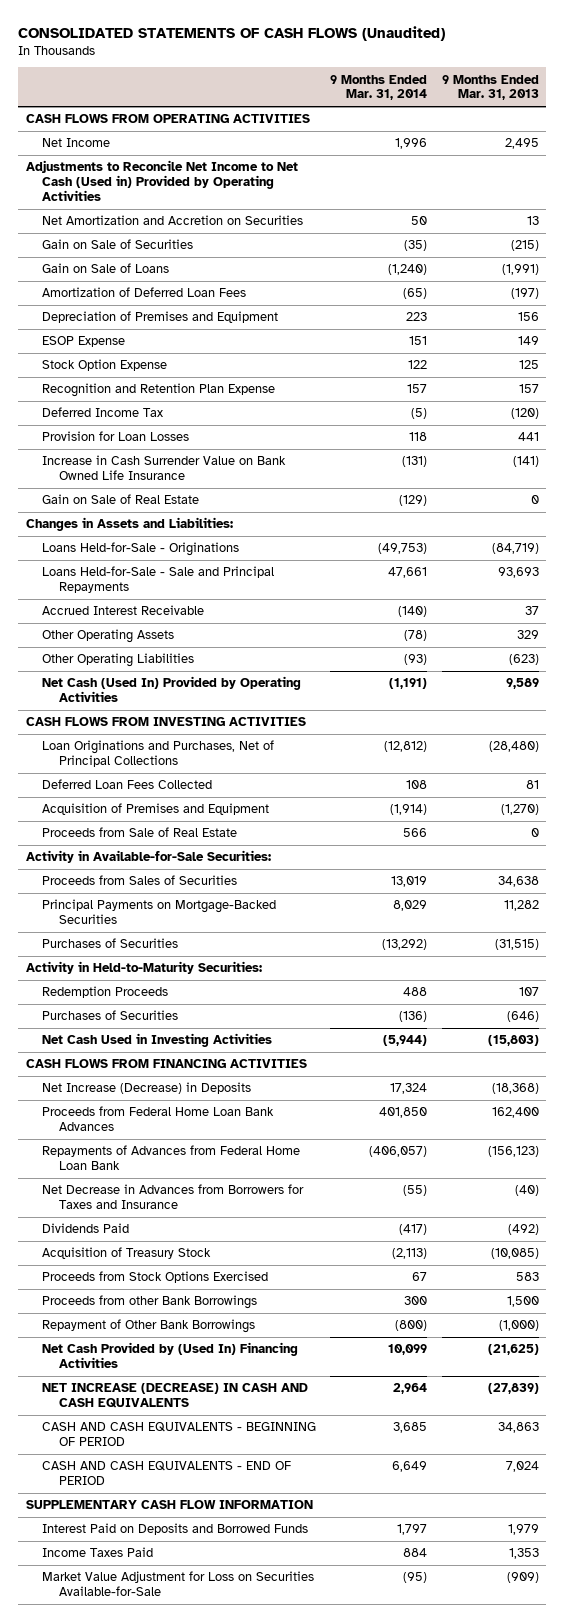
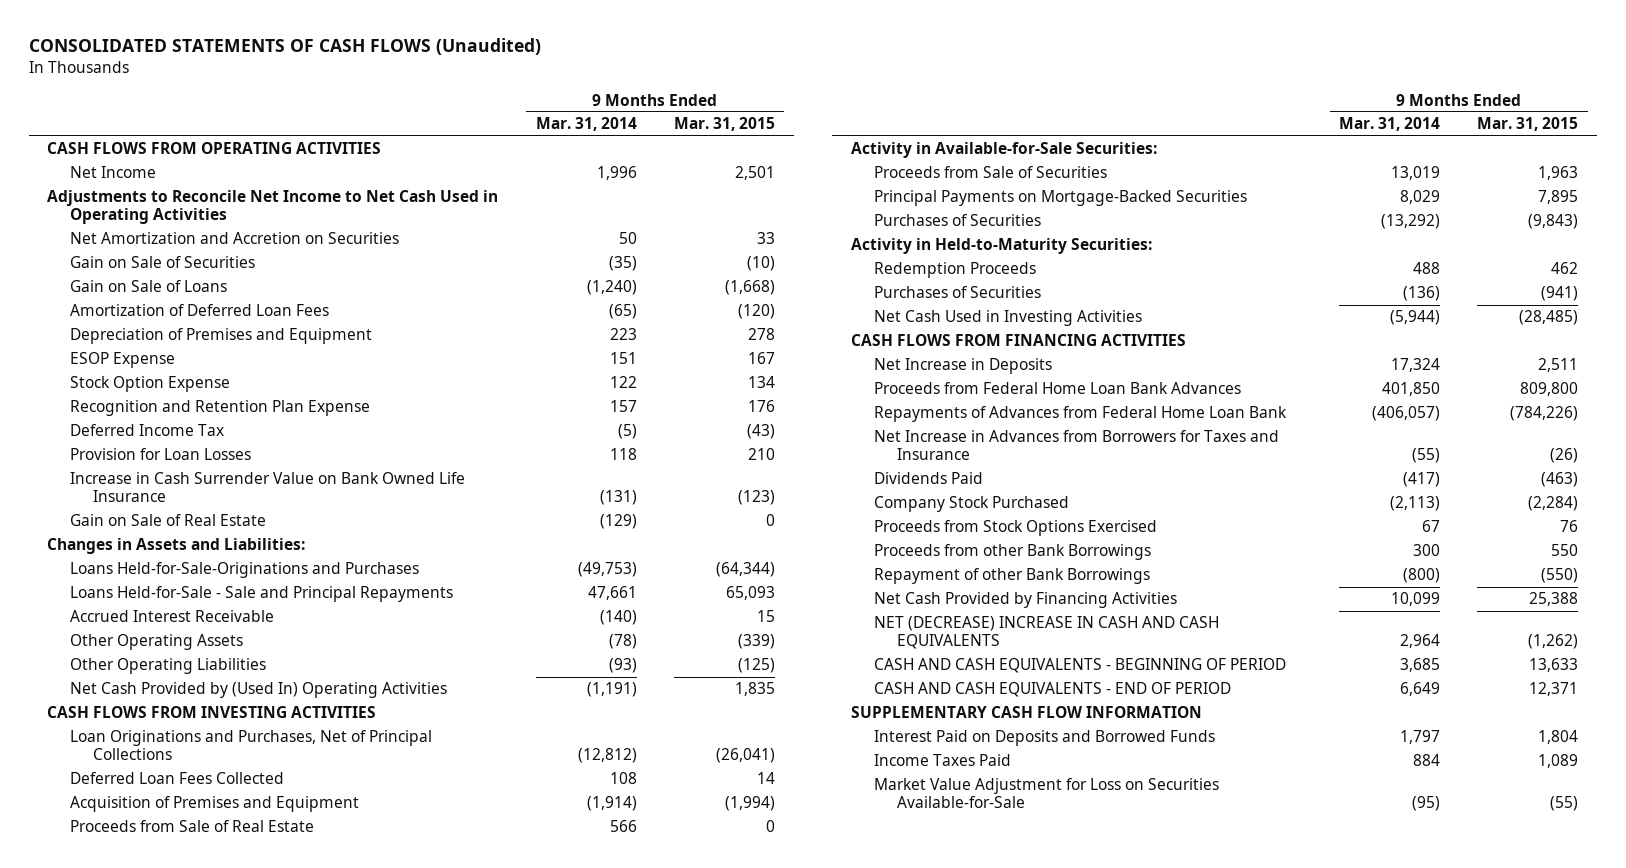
- | 9 Months Ended Mar. 31, 2014 | 9 Months Ended Mar. 31, 2013
+ | 9 Months Ended Mar. 31, 2014 | 9 Months Ended Mar. 31, 2015
- Adjustments to Reconcile Net Income to Net Cash (Used in) Provided by Operating Activities
+ Adjustments to Reconcile Net Income to Net Cash Used in Operating Activities
- Loans Held-for-Sale - Originations | (49,753) | (84,719)
+ Loans Held-for-Sale-Originations and Purchases | (49,753) | (64,344)
- Net Cash (Used In) Provided by Operating Activities | (1,191) | 9,589
+ Net Cash Provided by (Used In) Operating Activities | (1,191) | 1,835
- Proceeds from Sales of Securities | 13,019 | 34,638
+ Proceeds from Sale of Securities | 13,019 | 1,963
- Net Increase (Decrease) in Deposits | 17,324 | (18,368)
+ Net Increase in Deposits | 17,324 | 2,511
- Net Decrease in Advances from Borrowers for Taxes and Insurance | (55) | (40)
+ Net Increase in Advances from Borrowers for Taxes and Insurance | (55) | (26)
- Acquisition of Treasury Stock | (2,113) | (10,085)
+ Company Stock Purchased | (2,113) | (2,284)
- Repayment of Other Bank Borrowings | (800) | (1,000)
- Net Cash Provided by (Used In) Financing Activities | 10,099 | (21,625)
- NET INCREASE (DECREASE) IN CASH AND CASH EQUIVALENTS | 2,964 | (27,839)
+ Repayment of other Bank Borrowings | (800) | (550)
+ Net Cash Provided by Financing Activities | 10,099 | 25,388
+ NET (DECREASE) INCREASE IN CASH AND CASH EQUIVALENTS | 2,964 | (1,262)

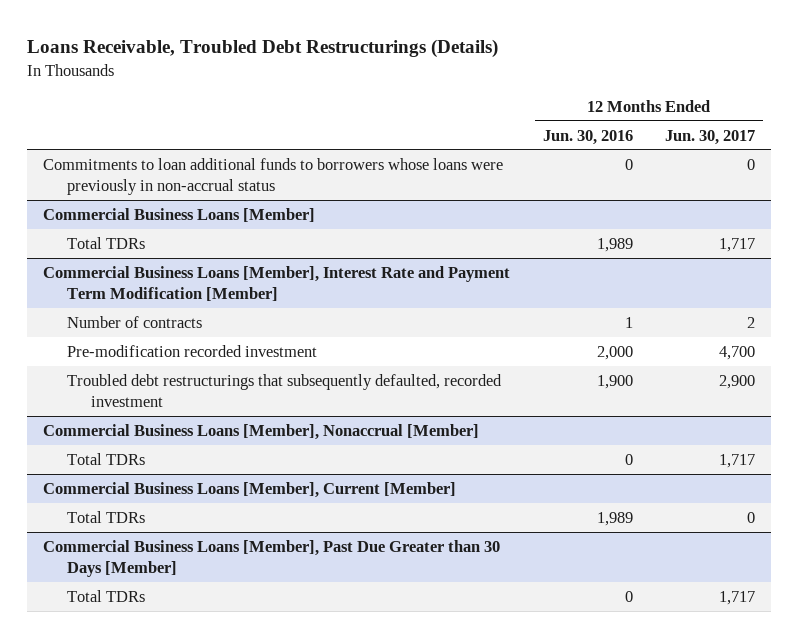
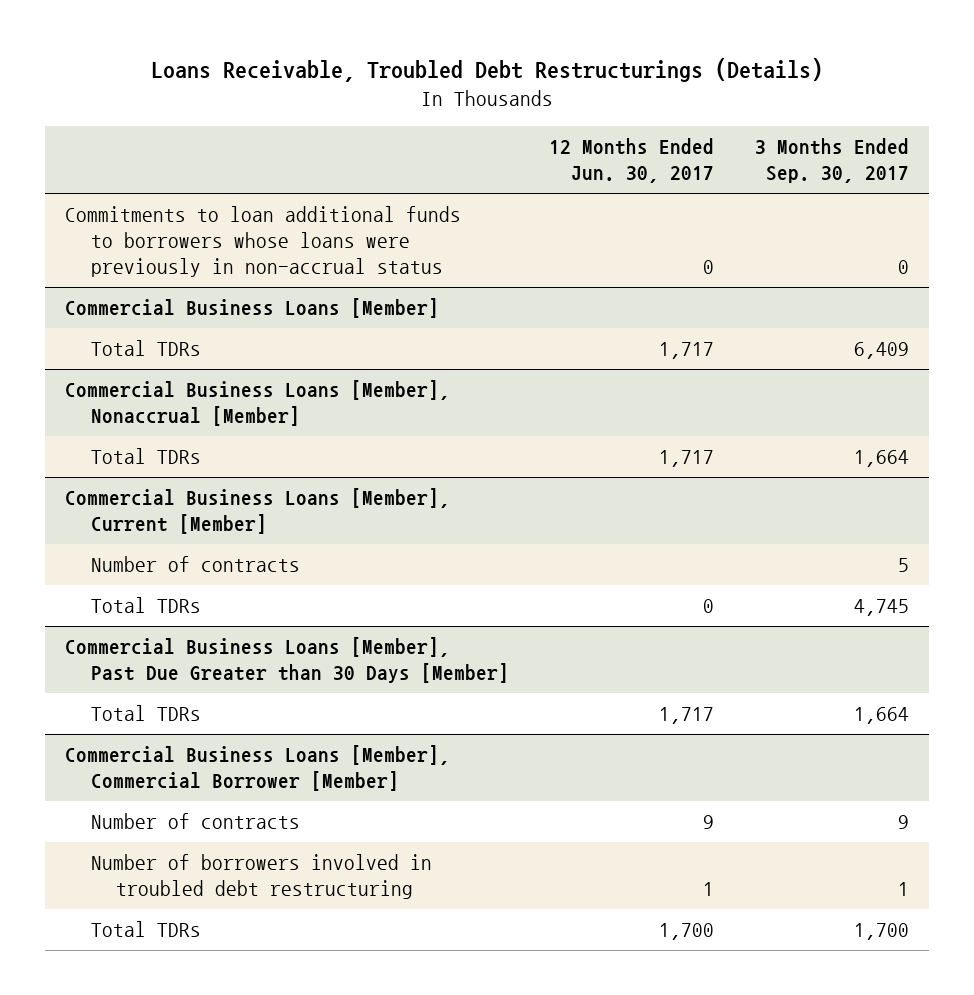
- | 12 Months Ended Jun. 30, 2016 | 12 Months Ended Jun. 30, 2017
+ | 12 Months Ended Jun. 30, 2017 | 3 Months Ended Sep. 30, 2017
- Commercial Business Loans [Member], Interest Rate and Payment Term Modification [Member]
- Number of contracts | 1 | 2
- Pre-modification recorded investment | 2,000 | 4,700
- Troubled debt restructurings that subsequently defaulted, recorded investment | 1,900 | 2,900
@ Commercial Business Loans [Member], Current [Member]
+ Number of contracts | | 5
+ Commercial Business Loans [Member], Commercial Borrower [Member]
+ Number of contracts | 9 | 9
+ Number of borrowers involved in troubled debt restructuring | 1 | 1
+ Total TDRs | 1,700 | 1,700

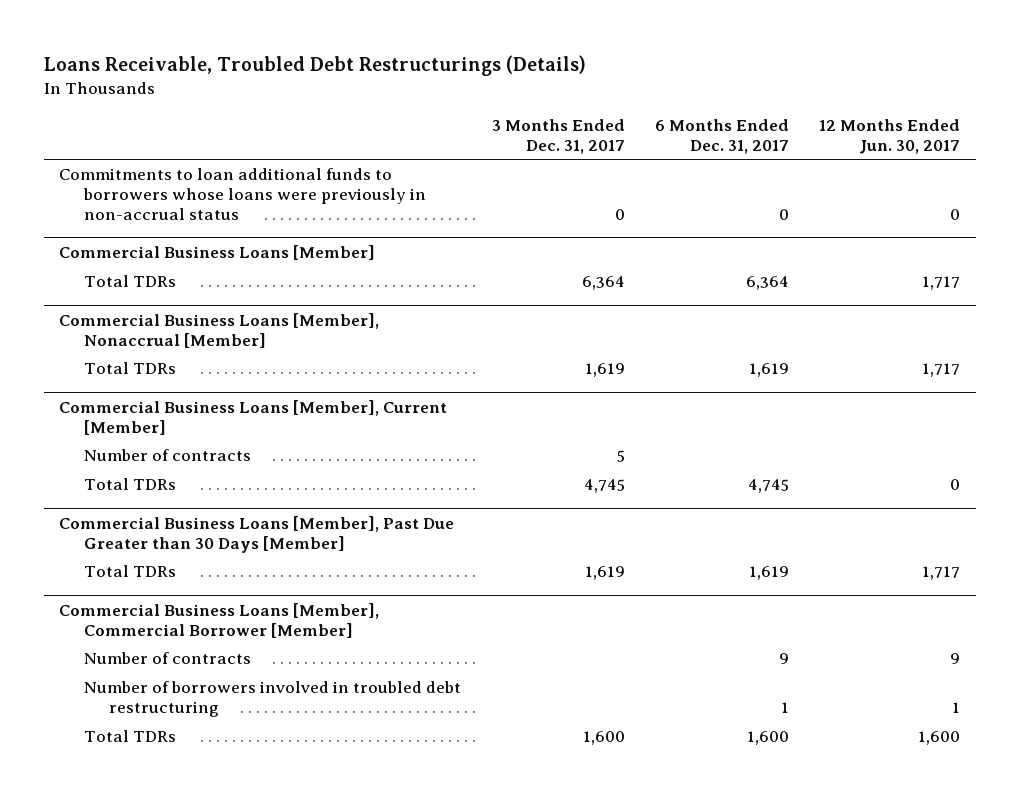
- | 12 Months Ended Jun. 30, 2017 | 3 Months Ended Sep. 30, 2017
+ | 3 Months Ended Dec. 31, 2017 | 6 Months Ended Dec. 31, 2017 | 12 Months Ended Jun. 30, 2017
@ Commercial Business Loans [Member], Commercial Borrower [Member]
- Total TDRs | 1,700 | 1,700
+ Total TDRs | 1,600 | 1,600 | 1,600

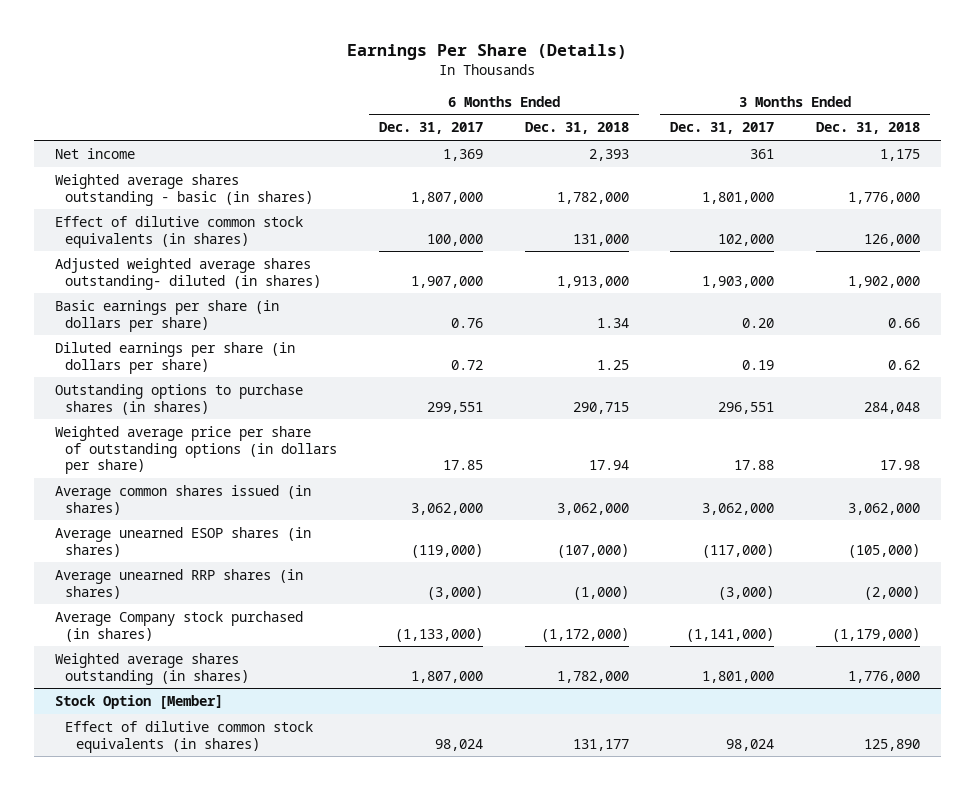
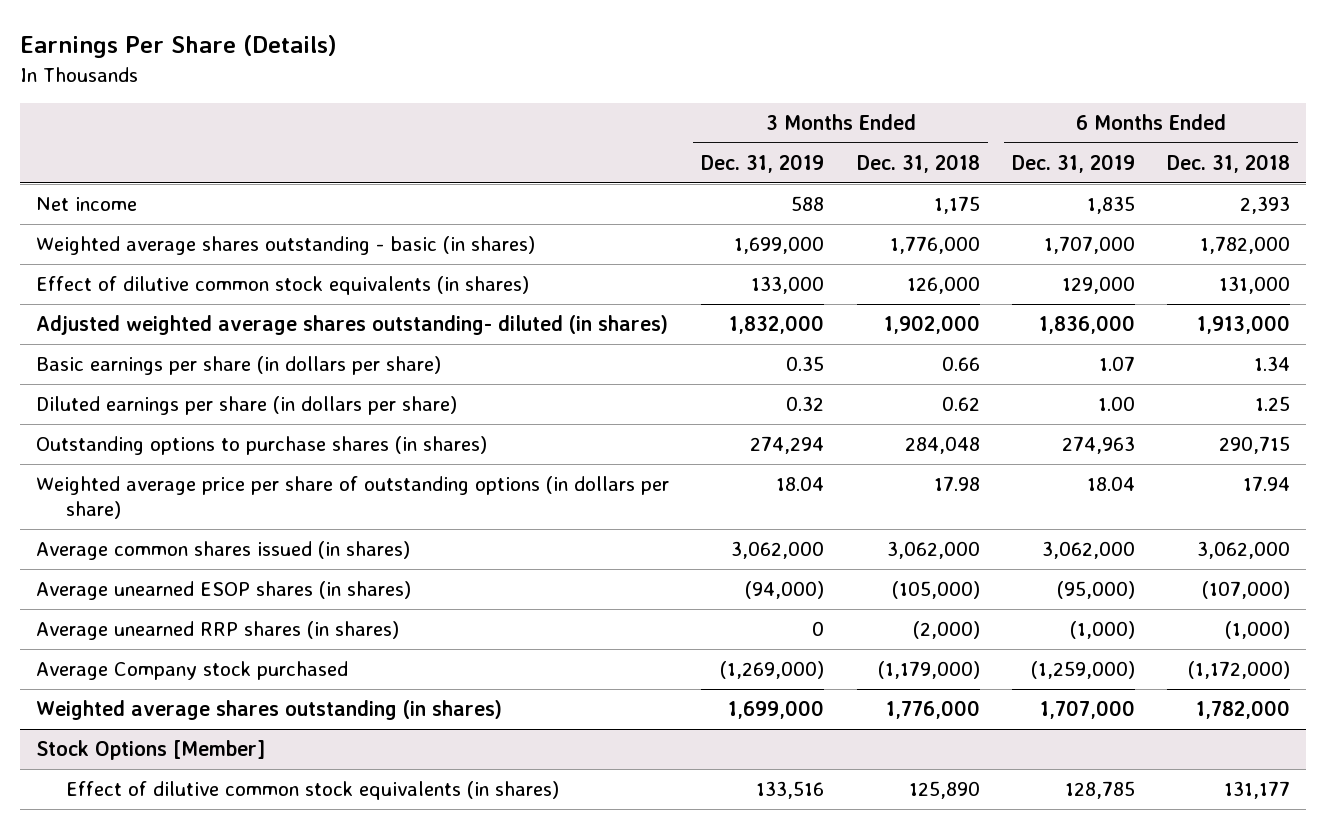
- | 6 Months Ended Dec. 31, 2017 | 6 Months Ended Dec. 31, 2018 | 3 Months Ended Dec. 31, 2017 | 3 Months Ended Dec. 31, 2018
+ | 3 Months Ended Dec. 31, 2019 | 3 Months Ended Dec. 31, 2018 | 6 Months Ended Dec. 31, 2019 | 6 Months Ended Dec. 31, 2018
- Average Company stock purchased (in shares) | (1,133,000) | (1,172,000) | (1,141,000) | (1,179,000)
+ Average Company stock purchased | (1,269,000) | (1,179,000) | (1,259,000) | (1,172,000)
- Stock Option [Member]
+ Stock Options [Member]

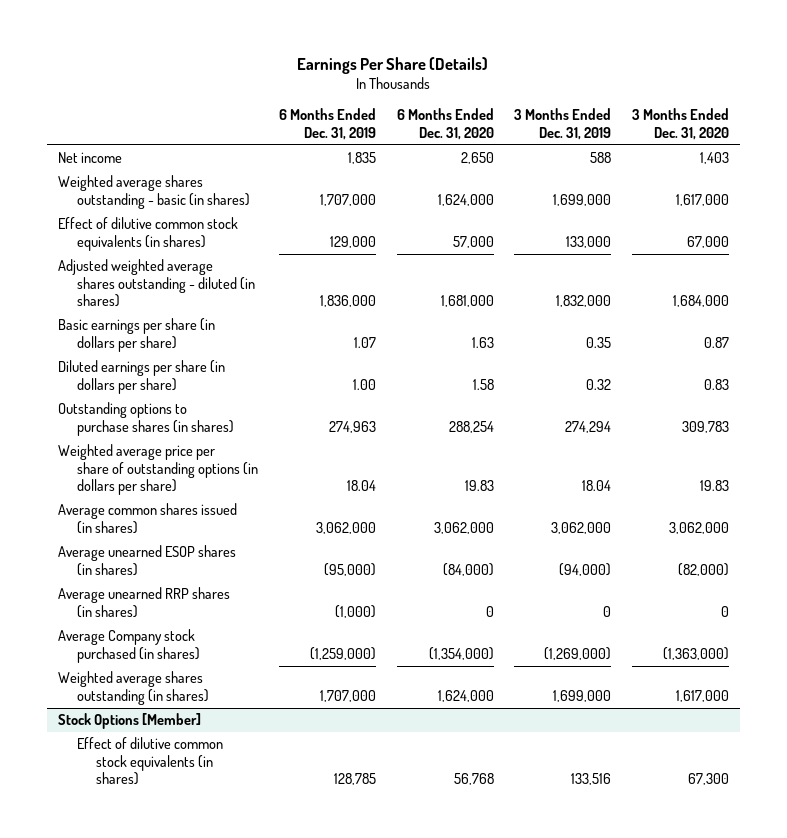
- | 3 Months Ended Dec. 31, 2019 | 3 Months Ended Dec. 31, 2018 | 6 Months Ended Dec. 31, 2019 | 6 Months Ended Dec. 31, 2018
+ | 6 Months Ended Dec. 31, 2019 | 6 Months Ended Dec. 31, 2020 | 3 Months Ended Dec. 31, 2019 | 3 Months Ended Dec. 31, 2020
- Adjusted weighted average shares outstanding- diluted (in shares) | 1,832,000 | 1,902,000 | 1,836,000 | 1,913,000
+ Adjusted weighted average shares outstanding - diluted (in shares) | 1,836,000 | 1,681,000 | 1,832,000 | 1,684,000
- Average Company stock purchased | (1,269,000) | (1,179,000) | (1,259,000) | (1,172,000)
+ Average Company stock purchased (in shares) | (1,259,000) | (1,354,000) | (1,269,000) | (1,363,000)

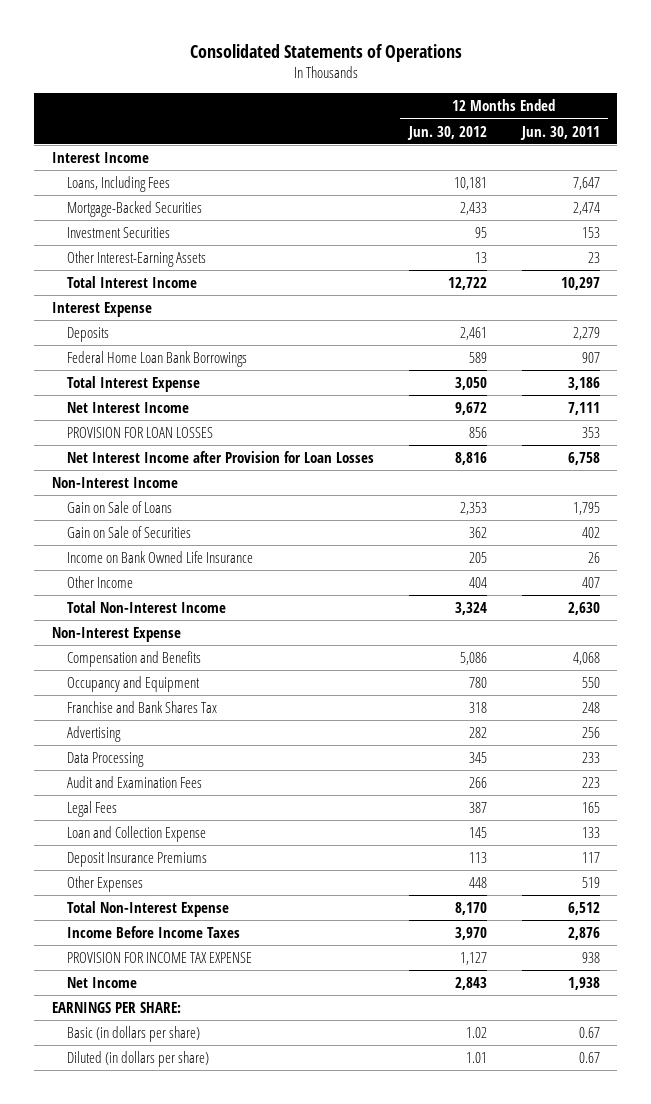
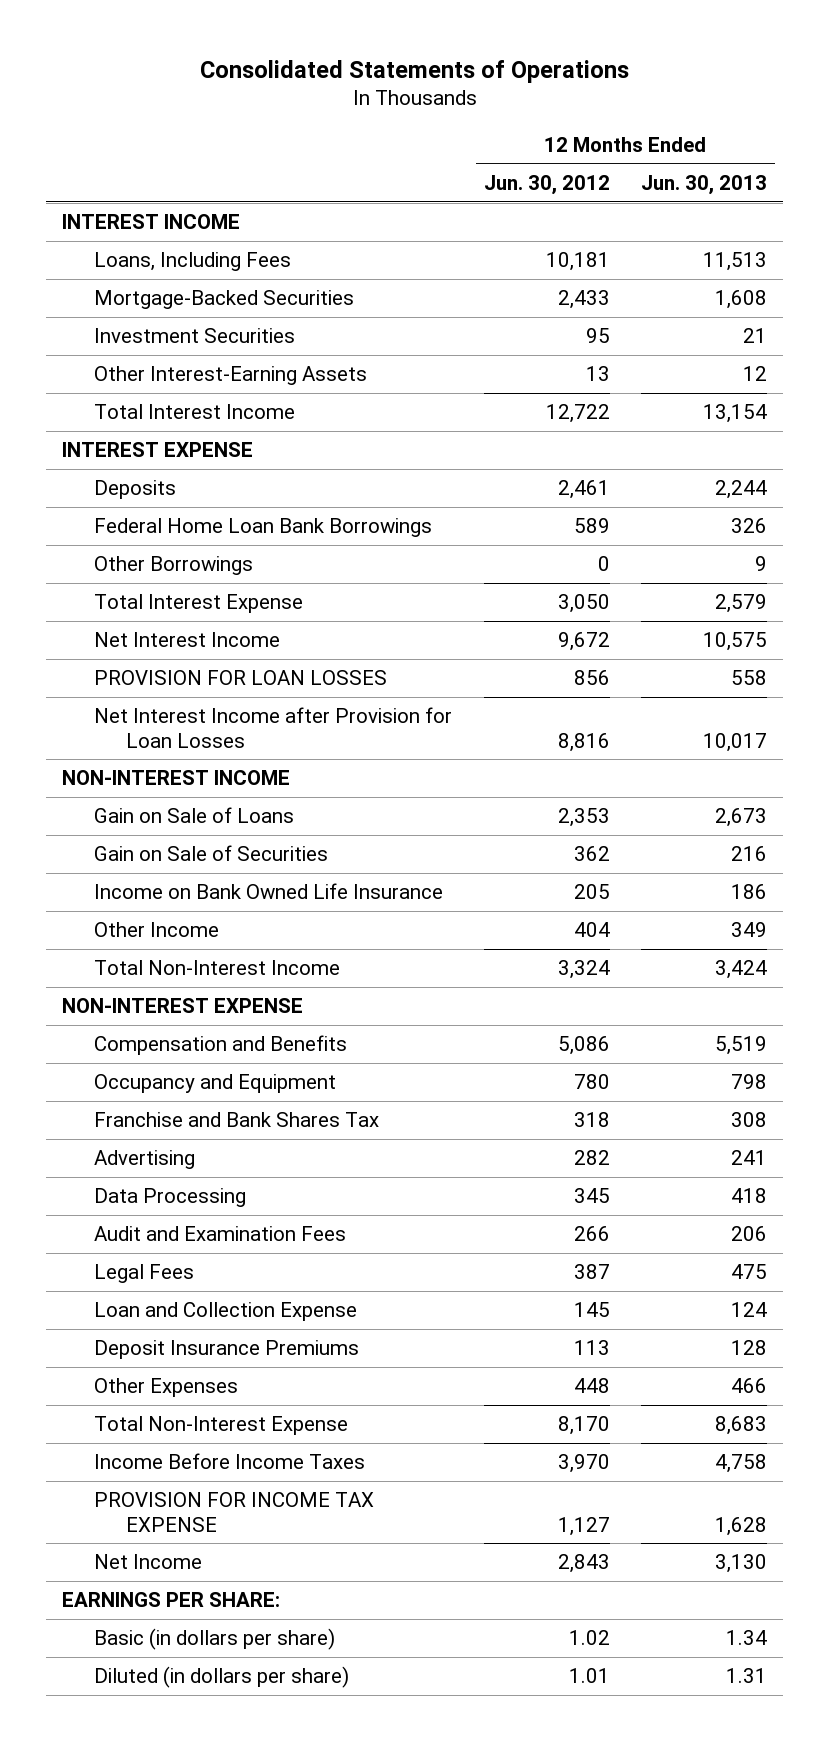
- | 12 Months Ended Jun. 30, 2012 | 12 Months Ended Jun. 30, 2011
+ | 12 Months Ended Jun. 30, 2012 | 12 Months Ended Jun. 30, 2013
- Interest Income
+ INTEREST INCOME
- Interest Expense
+ INTEREST EXPENSE
+ Other Borrowings | 0 | 9
- Non-Interest Income
+ NON-INTEREST INCOME
- Non-Interest Expense
+ NON-INTEREST EXPENSE

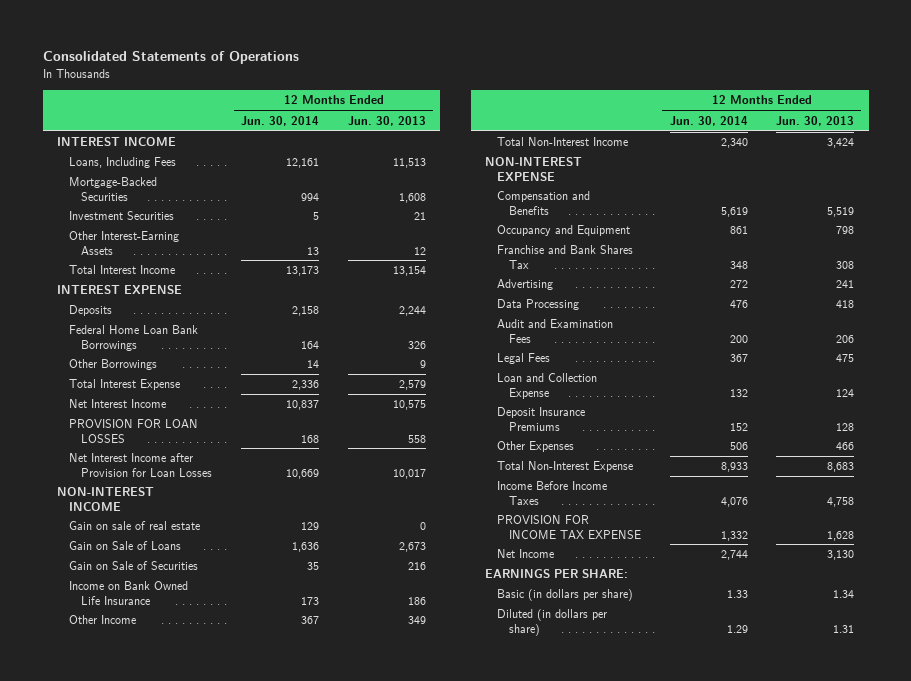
- | 12 Months Ended Jun. 30, 2012 | 12 Months Ended Jun. 30, 2013
+ | 12 Months Ended Jun. 30, 2014 | 12 Months Ended Jun. 30, 2013
+ Gain on sale of real estate | 129 | 0

